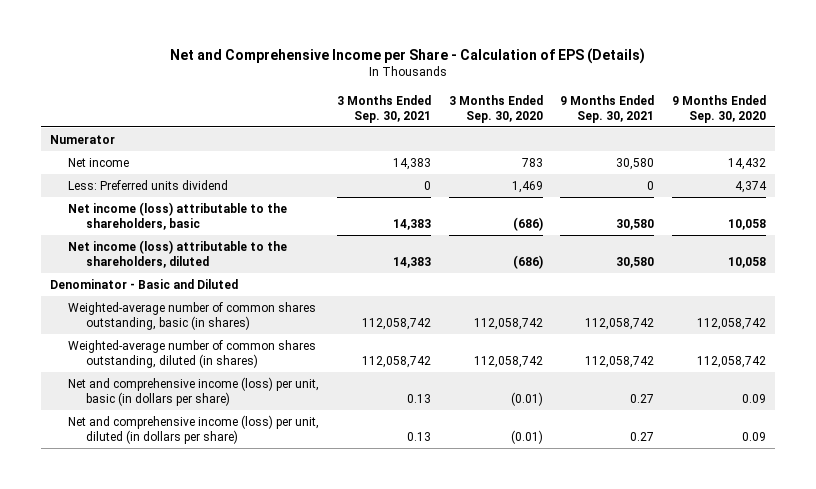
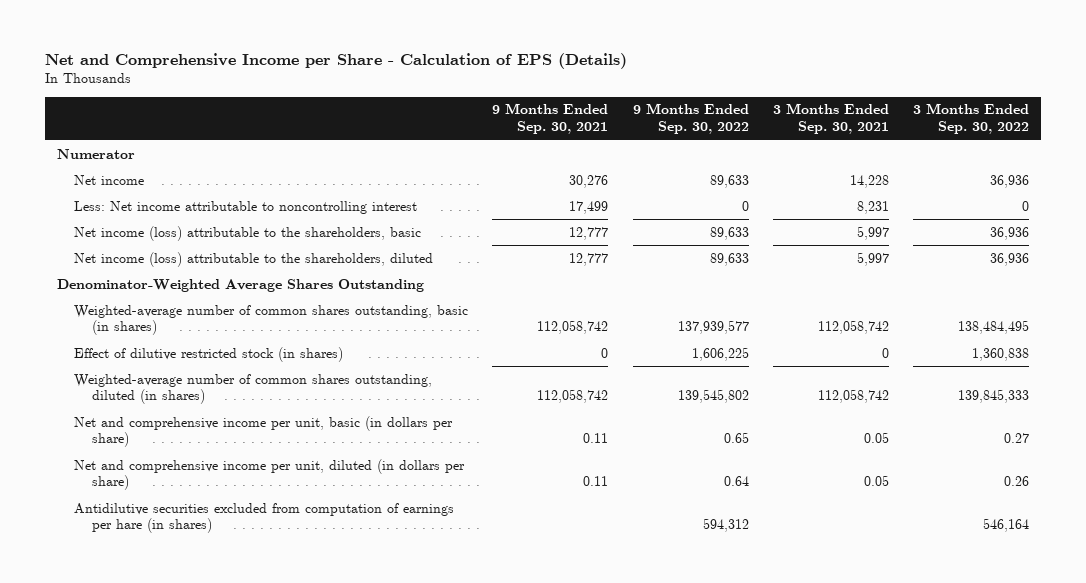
- | 3 Months Ended Sep. 30, 2021 | 3 Months Ended Sep. 30, 2020 | 9 Months Ended Sep. 30, 2021 | 9 Months Ended Sep. 30, 2020
+ | 9 Months Ended Sep. 30, 2021 | 9 Months Ended Sep. 30, 2022 | 3 Months Ended Sep. 30, 2021 | 3 Months Ended Sep. 30, 2022
- Net income | 14,383 | 783 | 30,580 | 14,432
- Less: Preferred units dividend | 0 | 1,469 | 0 | 4,374
- Net income (loss) attributable to the shareholders, basic | 14,383 | (686) | 30,580 | 10,058
- Net income (loss) attributable to the shareholders, diluted | 14,383 | (686) | 30,580 | 10,058
- Denominator - Basic and Diluted
+ Net income | 30,276 | 89,633 | 14,228 | 36,936
+ Less: Net income attributable to noncontrolling interest | 17,499 | 0 | 8,231 | 0
+ Net income (loss) attributable to the shareholders, basic | 12,777 | 89,633 | 5,997 | 36,936
+ Net income (loss) attributable to the shareholders, diluted | 12,777 | 89,633 | 5,997 | 36,936
+ Denominator-Weighted Average Shares Outstanding
+ Effect of dilutive restricted stock (in shares) | 0 | 1,606,225 | 0 | 1,360,838
- Net and comprehensive income (loss) per unit, basic (in dollars per share) | 0.13 | (0.01) | 0.27 | 0.09
- Net and comprehensive income (loss) per unit, diluted (in dollars per share) | 0.13 | (0.01) | 0.27 | 0.09
+ Net and comprehensive income per unit, basic (in dollars per share) | 0.11 | 0.65 | 0.05 | 0.27
+ Net and comprehensive income per unit, diluted (in dollars per share) | 0.11 | 0.64 | 0.05 | 0.26
+ Antidilutive securities excluded from computation of earnings per hare (in shares) | | 594,312 | | 546,164

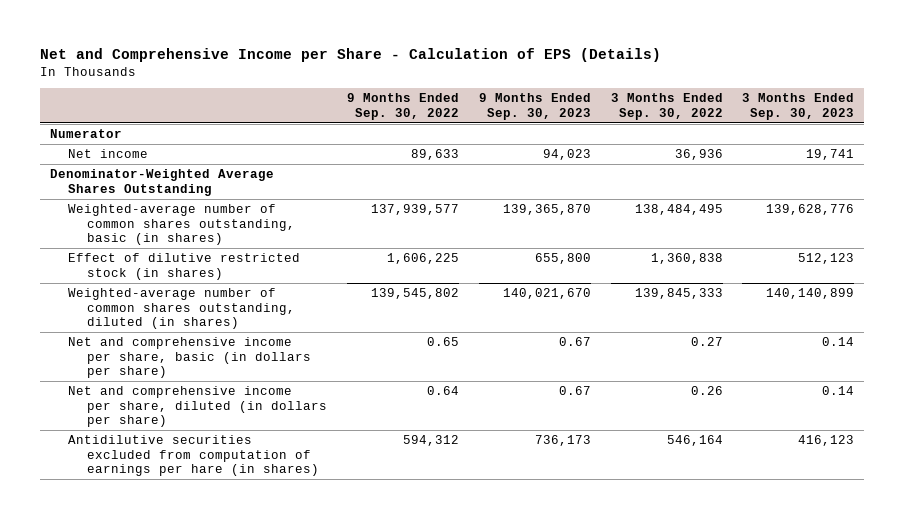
- | 9 Months Ended Sep. 30, 2021 | 9 Months Ended Sep. 30, 2022 | 3 Months Ended Sep. 30, 2021 | 3 Months Ended Sep. 30, 2022
+ | 9 Months Ended Sep. 30, 2022 | 9 Months Ended Sep. 30, 2023 | 3 Months Ended Sep. 30, 2022 | 3 Months Ended Sep. 30, 2023
- Less: Net income attributable to noncontrolling interest | 17,499 | 0 | 8,231 | 0
- Net income (loss) attributable to the shareholders, basic | 12,777 | 89,633 | 5,997 | 36,936
- Net income (loss) attributable to the shareholders, diluted | 12,777 | 89,633 | 5,997 | 36,936
- Net and comprehensive income per unit, basic (in dollars per share) | 0.11 | 0.65 | 0.05 | 0.27
- Net and comprehensive income per unit, diluted (in dollars per share) | 0.11 | 0.64 | 0.05 | 0.26
+ Net and comprehensive income per share, basic (in dollars per share) | 0.65 | 0.67 | 0.27 | 0.14
+ Net and comprehensive income per share, diluted (in dollars per share) | 0.64 | 0.67 | 0.26 | 0.14

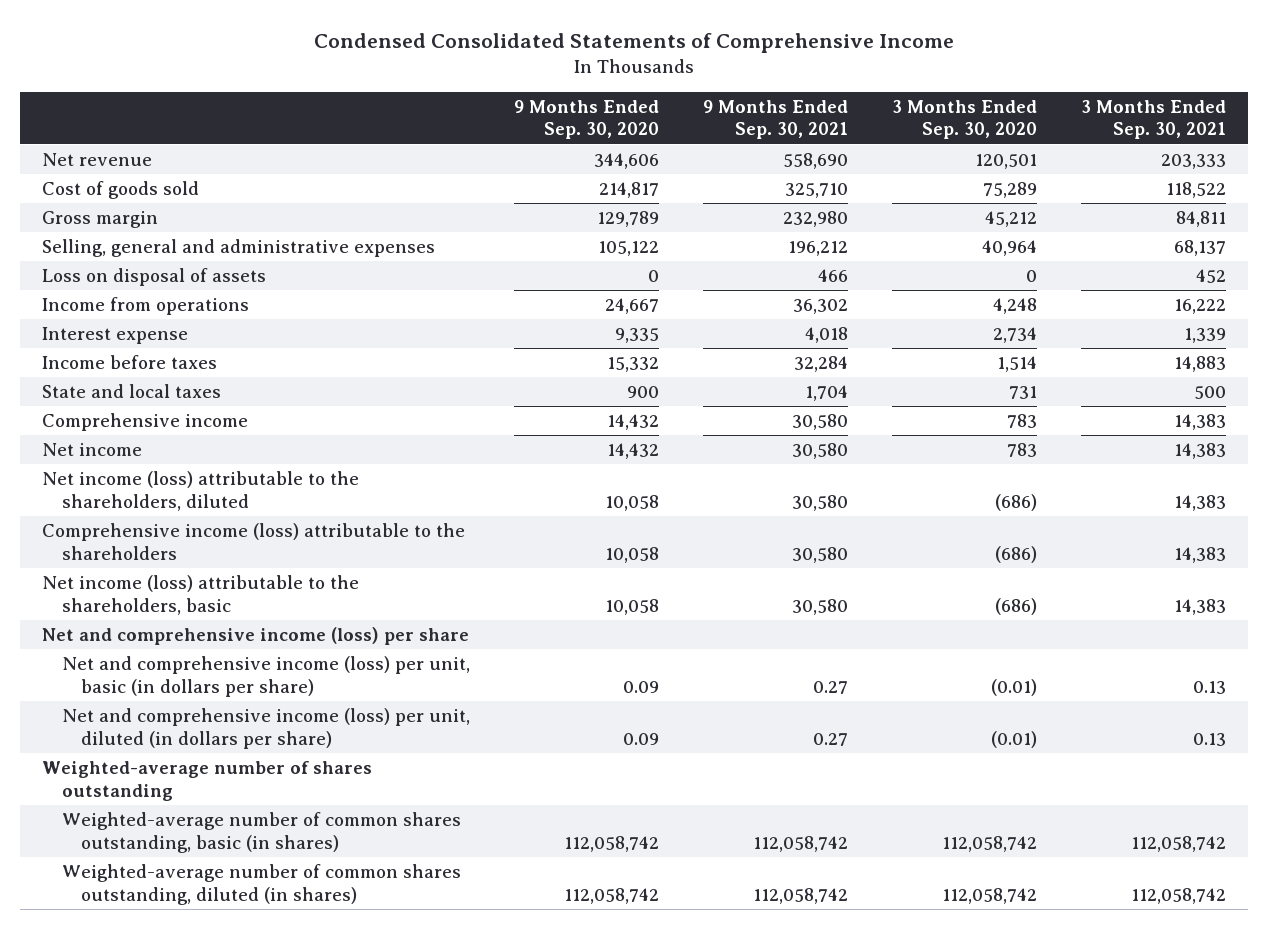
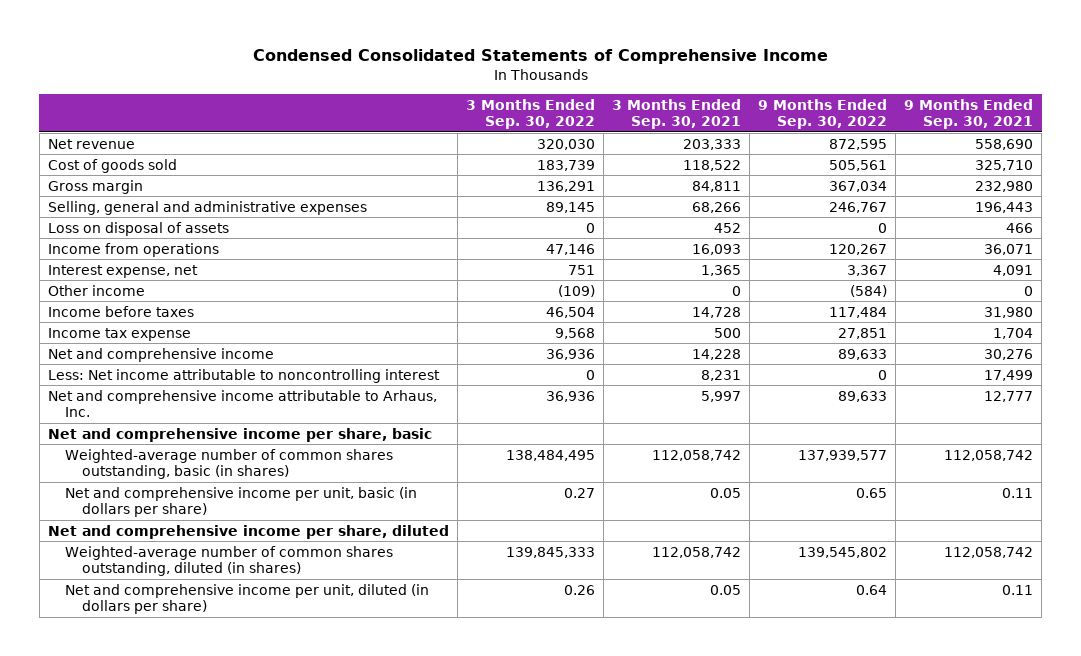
- | 9 Months Ended Sep. 30, 2020 | 9 Months Ended Sep. 30, 2021 | 3 Months Ended Sep. 30, 2020 | 3 Months Ended Sep. 30, 2021
+ | 3 Months Ended Sep. 30, 2022 | 3 Months Ended Sep. 30, 2021 | 9 Months Ended Sep. 30, 2022 | 9 Months Ended Sep. 30, 2021
- Selling, general and administrative expenses | 105,122 | 196,212 | 40,964 | 68,137
+ Selling, general and administrative expenses | 89,145 | 68,266 | 246,767 | 196,443
- Income from operations | 24,667 | 36,302 | 4,248 | 16,222
- Interest expense | 9,335 | 4,018 | 2,734 | 1,339
- Income before taxes | 15,332 | 32,284 | 1,514 | 14,883
- State and local taxes | 900 | 1,704 | 731 | 500
- Comprehensive income | 14,432 | 30,580 | 783 | 14,383
- Net income | 14,432 | 30,580 | 783 | 14,383
- Net income (loss) attributable to the shareholders, diluted | 10,058 | 30,580 | (686) | 14,383
- Comprehensive income (loss) attributable to the shareholders | 10,058 | 30,580 | (686) | 14,383
- Net income (loss) attributable to the shareholders, basic | 10,058 | 30,580 | (686) | 14,383
- Net and comprehensive income (loss) per share
- Net and comprehensive income (loss) per unit, basic (in dollars per share) | 0.09 | 0.27 | (0.01) | 0.13
- Net and comprehensive income (loss) per unit, diluted (in dollars per share) | 0.09 | 0.27 | (0.01) | 0.13
- Weighted-average number of shares outstanding
+ Income from operations | 47,146 | 16,093 | 120,267 | 36,071
+ Interest expense, net | 751 | 1,365 | 3,367 | 4,091
+ Other income | (109) | 0 | (584) | 0
+ Income before taxes | 46,504 | 14,728 | 117,484 | 31,980
+ Income tax expense | 9,568 | 500 | 27,851 | 1,704
+ Net and comprehensive income | 36,936 | 14,228 | 89,633 | 30,276
+ Less: Net income attributable to noncontrolling interest | 0 | 8,231 | 0 | 17,499
+ Net and comprehensive income attributable to Arhaus, Inc. | 36,936 | 5,997 | 89,633 | 12,777
+ Net and comprehensive income per share, basic
+ Net and comprehensive income per unit, basic (in dollars per share) | 0.27 | 0.05 | 0.65 | 0.11
+ Net and comprehensive income per share, diluted
+ Net and comprehensive income per unit, diluted (in dollars per share) | 0.26 | 0.05 | 0.64 | 0.11

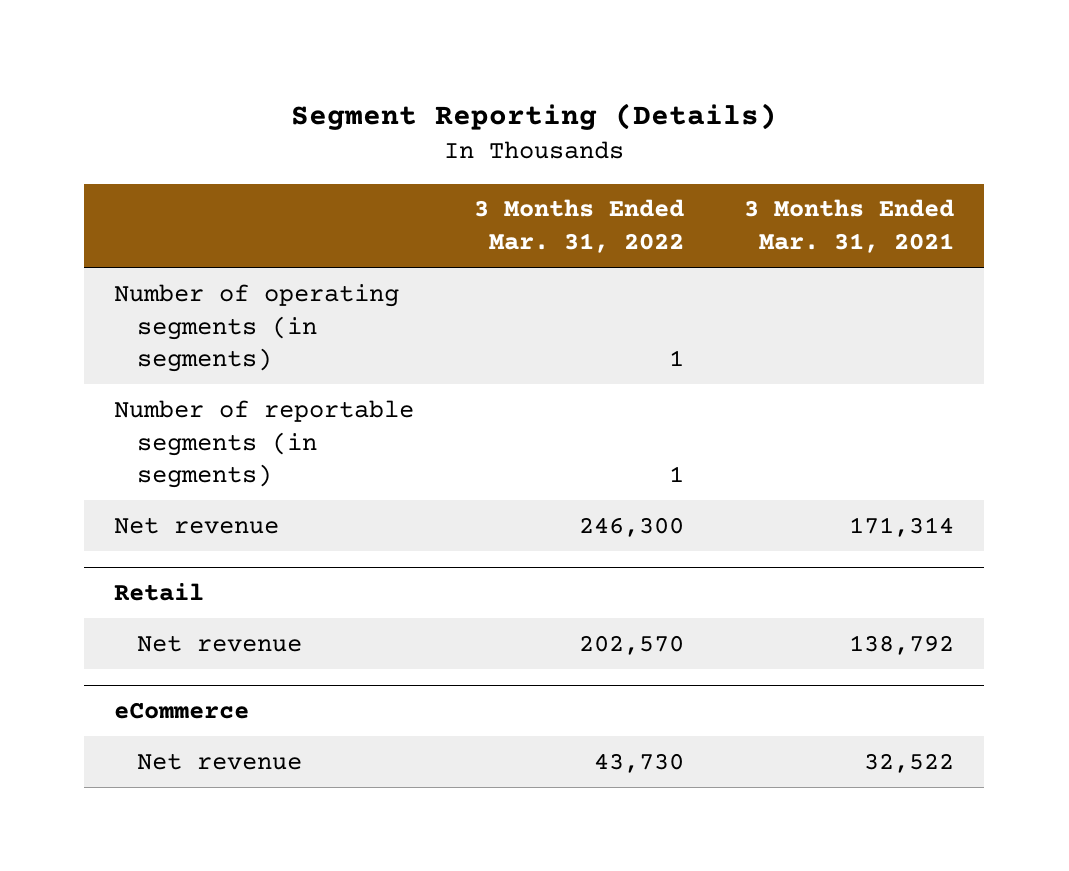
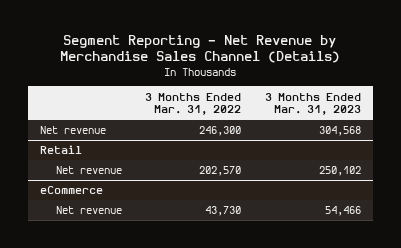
- Segment Reporting (Details)
+ Segment Reporting - Net Revenue by Merchandise Sales Channel (Details)
- | 3 Months Ended Mar. 31, 2022 | 3 Months Ended Mar. 31, 2021
+ | 3 Months Ended Mar. 31, 2022 | 3 Months Ended Mar. 31, 2023
- Number of operating segments (in segments) | 1 |
- Number of reportable segments (in segments) | 1 |

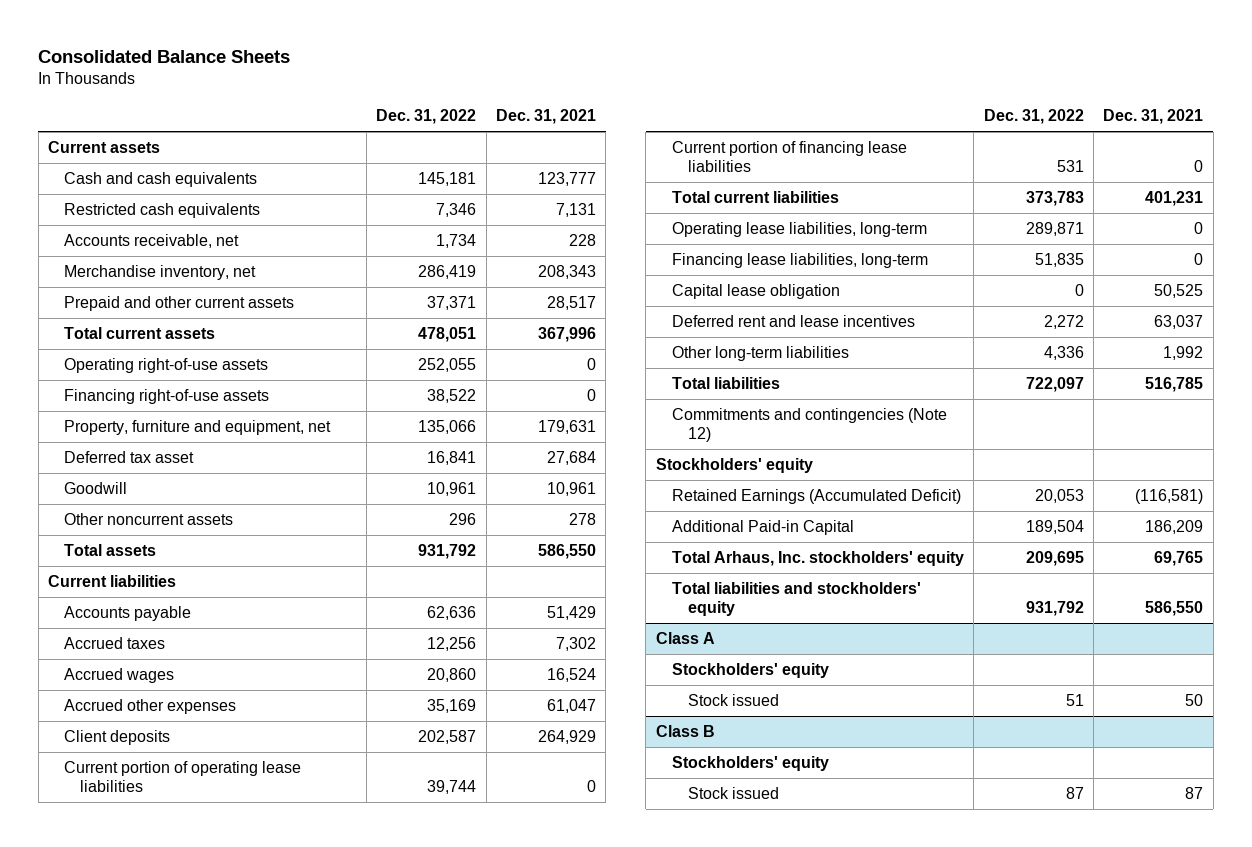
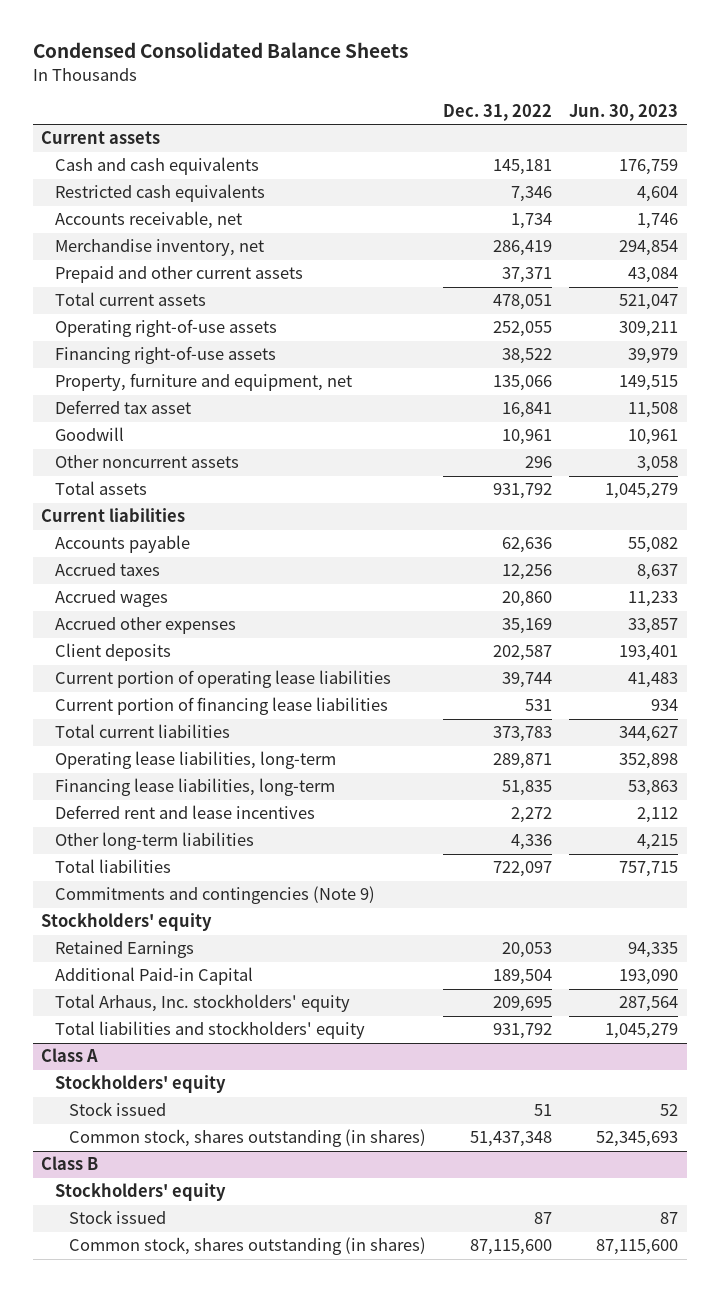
- Consolidated Balance Sheets
+ Condensed Consolidated Balance Sheets
- | Dec. 31, 2022 | Dec. 31, 2021
+ | Dec. 31, 2022 | Jun. 30, 2023
- Capital lease obligation | 0 | 50,525
- Commitments and contingencies (Note 12)
+ Commitments and contingencies (Note 9)
- Retained Earnings (Accumulated Deficit) | 20,053 | (116,581)
+ Retained Earnings | 20,053 | 94,335
@ Class A
+ Common stock, shares outstanding (in shares) | 51,437,348 | 52,345,693
@ Class B
+ Common stock, shares outstanding (in shares) | 87,115,600 | 87,115,600

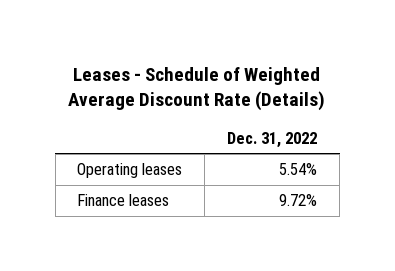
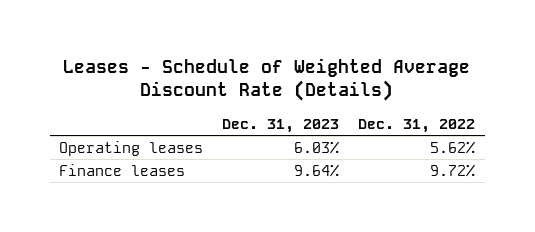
- | Dec. 31, 2022
+ | Dec. 31, 2023 | Dec. 31, 2022
- Operating leases | 5.54%
+ Operating leases | 6.03% | 5.62%

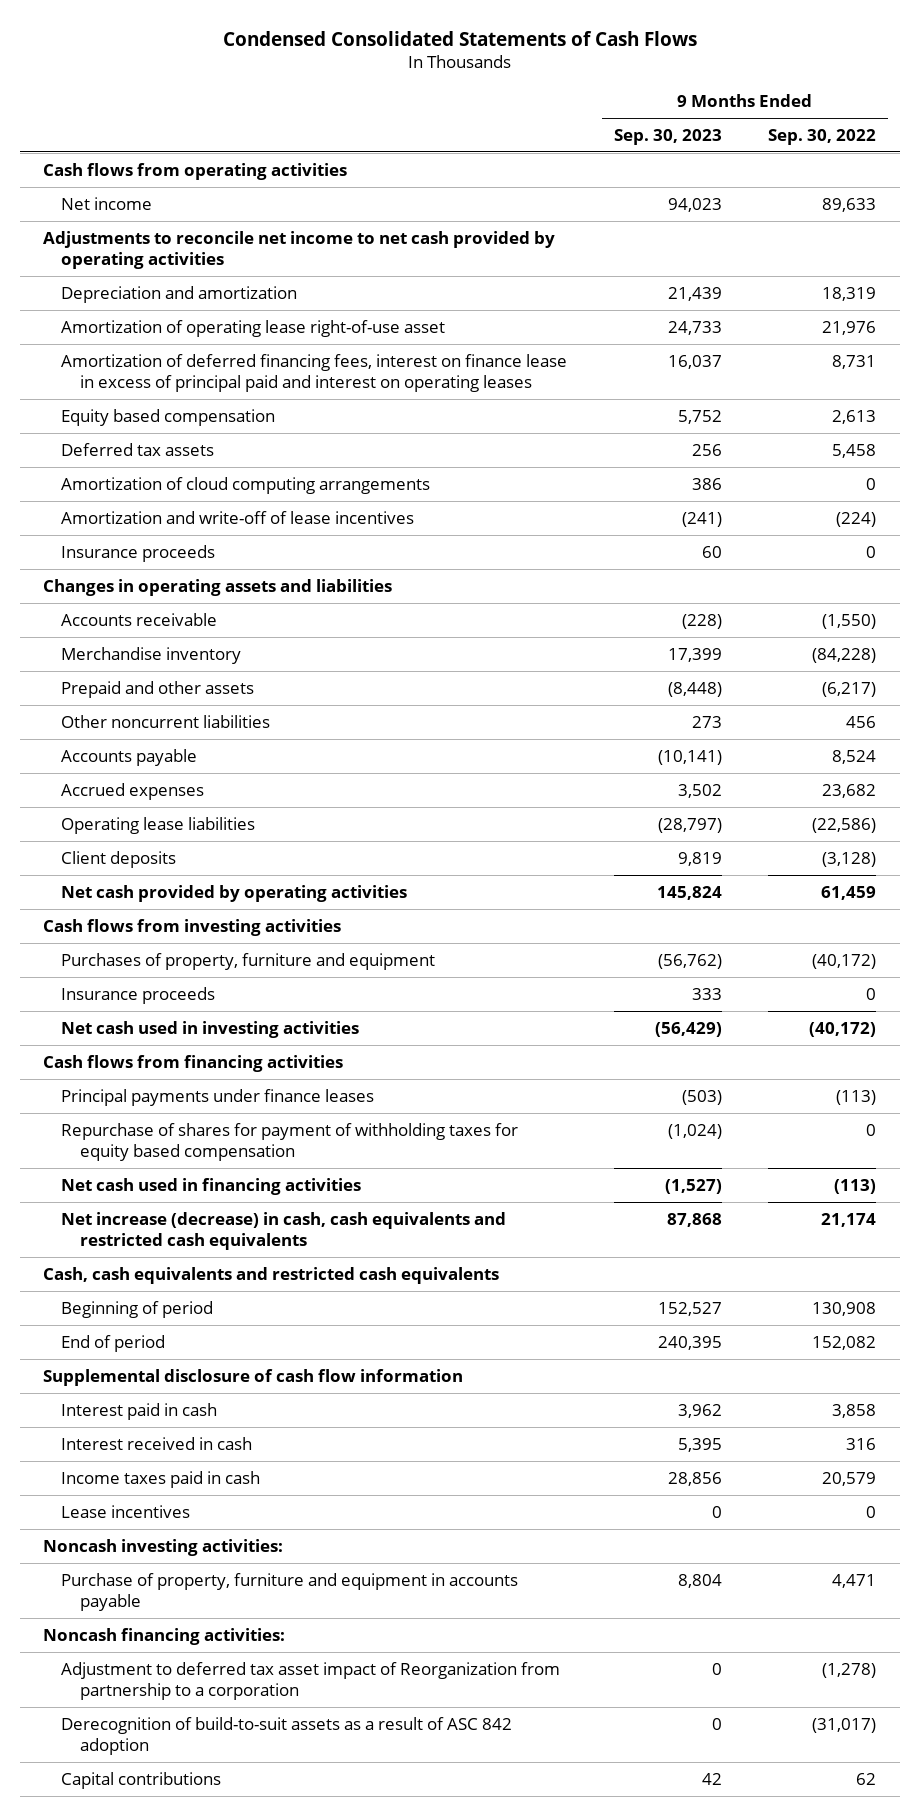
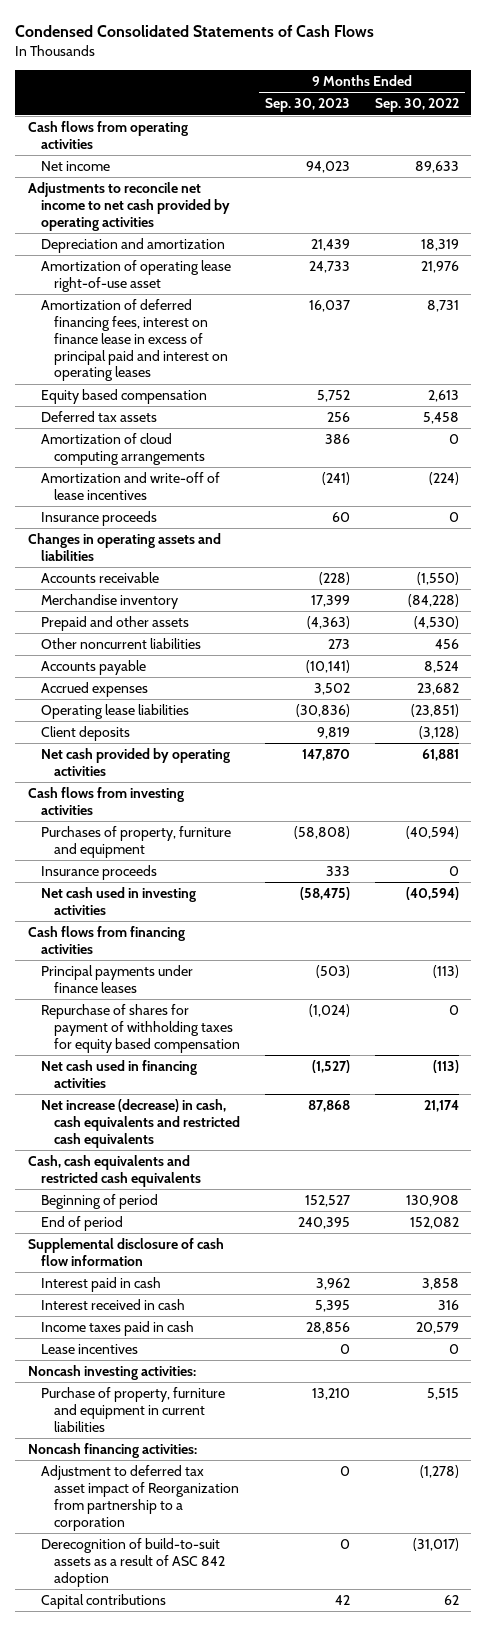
- Prepaid and other assets | (8,448) | (6,217)
+ Prepaid and other assets | (4,363) | (4,530)
- Operating lease liabilities | (28,797) | (22,586)
+ Operating lease liabilities | (30,836) | (23,851)
- Net cash provided by operating activities | 145,824 | 61,459
+ Net cash provided by operating activities | 147,870 | 61,881
- Purchases of property, furniture and equipment | (56,762) | (40,172)
+ Purchases of property, furniture and equipment | (58,808) | (40,594)
- Net cash used in investing activities | (56,429) | (40,172)
+ Net cash used in investing activities | (58,475) | (40,594)
- Purchase of property, furniture and equipment in accounts payable | 8,804 | 4,471
+ Purchase of property, furniture and equipment in current liabilities | 13,210 | 5,515

